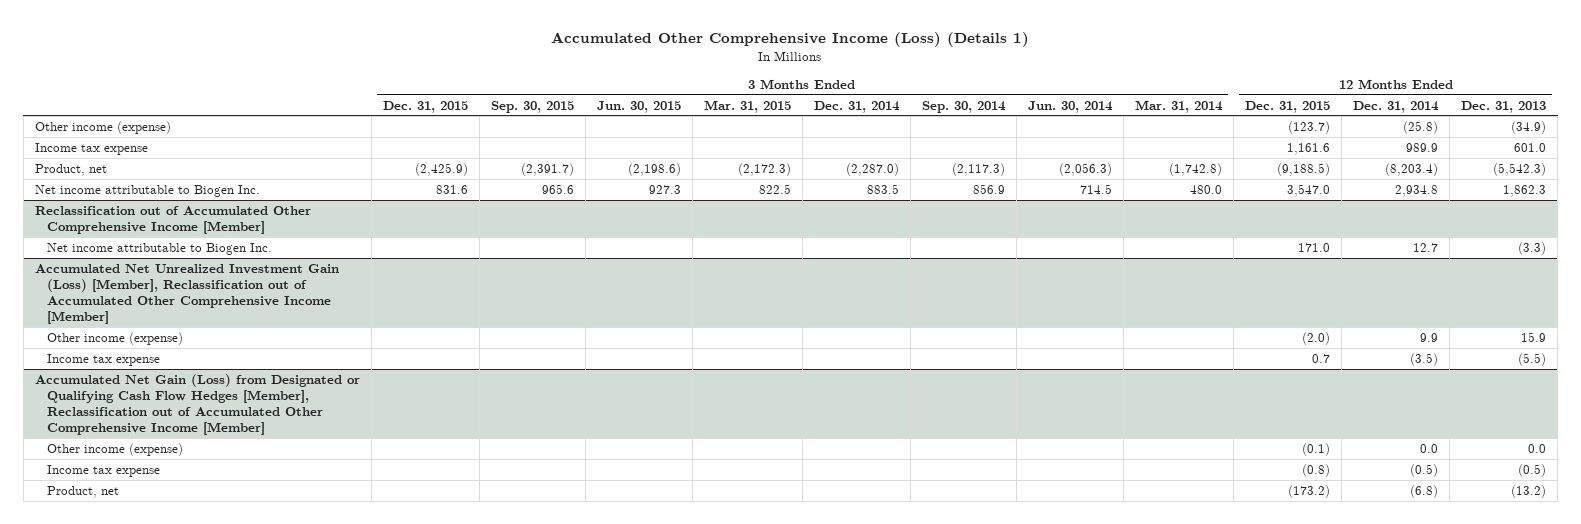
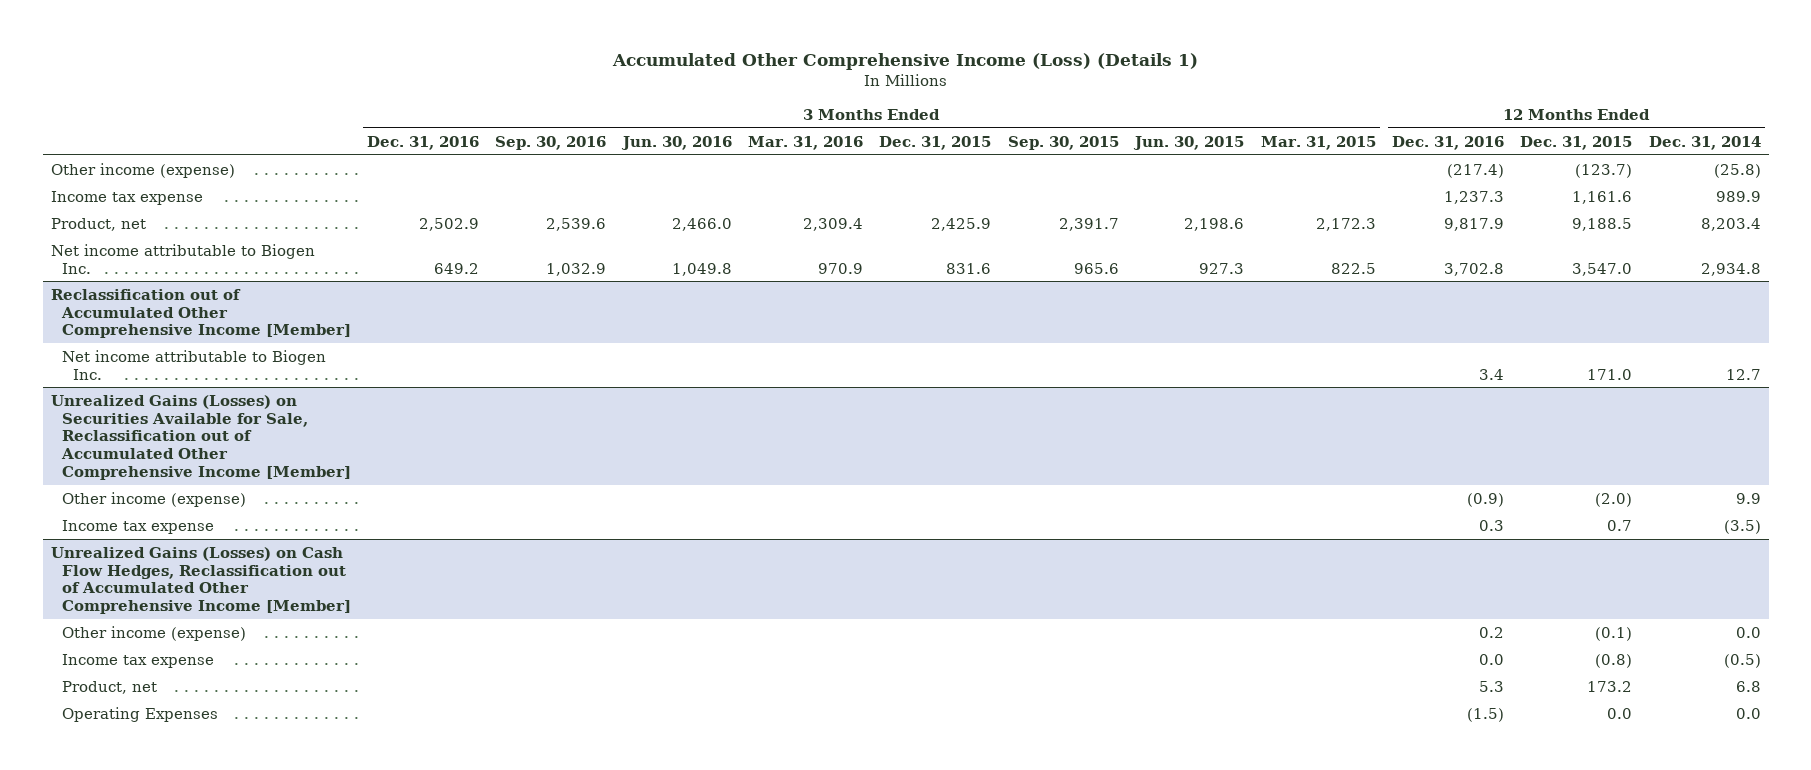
- | 3 Months Ended Dec. 31, 2015 | 3 Months Ended Sep. 30, 2015 | 3 Months Ended Jun. 30, 2015 | 3 Months Ended Mar. 31, 2015 | 3 Months Ended Dec. 31, 2014 | 3 Months Ended Sep. 30, 2014 | 3 Months Ended Jun. 30, 2014 | 3 Months Ended Mar. 31, 2014 | 12 Months Ended Dec. 31, 2015 | 12 Months Ended Dec. 31, 2014 | 12 Months Ended Dec. 31, 2013
+ | 3 Months Ended Dec. 31, 2016 | 3 Months Ended Sep. 30, 2016 | 3 Months Ended Jun. 30, 2016 | 3 Months Ended Mar. 31, 2016 | 3 Months Ended Dec. 31, 2015 | 3 Months Ended Sep. 30, 2015 | 3 Months Ended Jun. 30, 2015 | 3 Months Ended Mar. 31, 2015 | 12 Months Ended Dec. 31, 2016 | 12 Months Ended Dec. 31, 2015 | 12 Months Ended Dec. 31, 2014
- Product, net | (2,425.9) | (2,391.7) | (2,198.6) | (2,172.3) | (2,287.0) | (2,117.3) | (2,056.3) | (1,742.8) | (9,188.5) | (8,203.4) | (5,542.3)
+ Product, net | 2,502.9 | 2,539.6 | 2,466.0 | 2,309.4 | 2,425.9 | 2,391.7 | 2,198.6 | 2,172.3 | 9,817.9 | 9,188.5 | 8,203.4
- Accumulated Net Unrealized Investment Gain (Loss) [Member], Reclassification out of Accumulated Other Comprehensive Income [Member]
+ Unrealized Gains (Losses) on Securities Available for Sale, Reclassification out of Accumulated Other Comprehensive Income [Member]
- Accumulated Net Gain (Loss) from Designated or Qualifying Cash Flow Hedges [Member], Reclassification out of Accumulated Other Comprehensive Income [Member]
+ Unrealized Gains (Losses) on Cash Flow Hedges, Reclassification out of Accumulated Other Comprehensive Income [Member]
- Product, net | | | | | | | | | (173.2) | (6.8) | (13.2)
+ Product, net | | | | | | | | | 5.3 | 173.2 | 6.8
+ Operating Expenses | | | | | | | | | (1.5) | 0.0 | 0.0

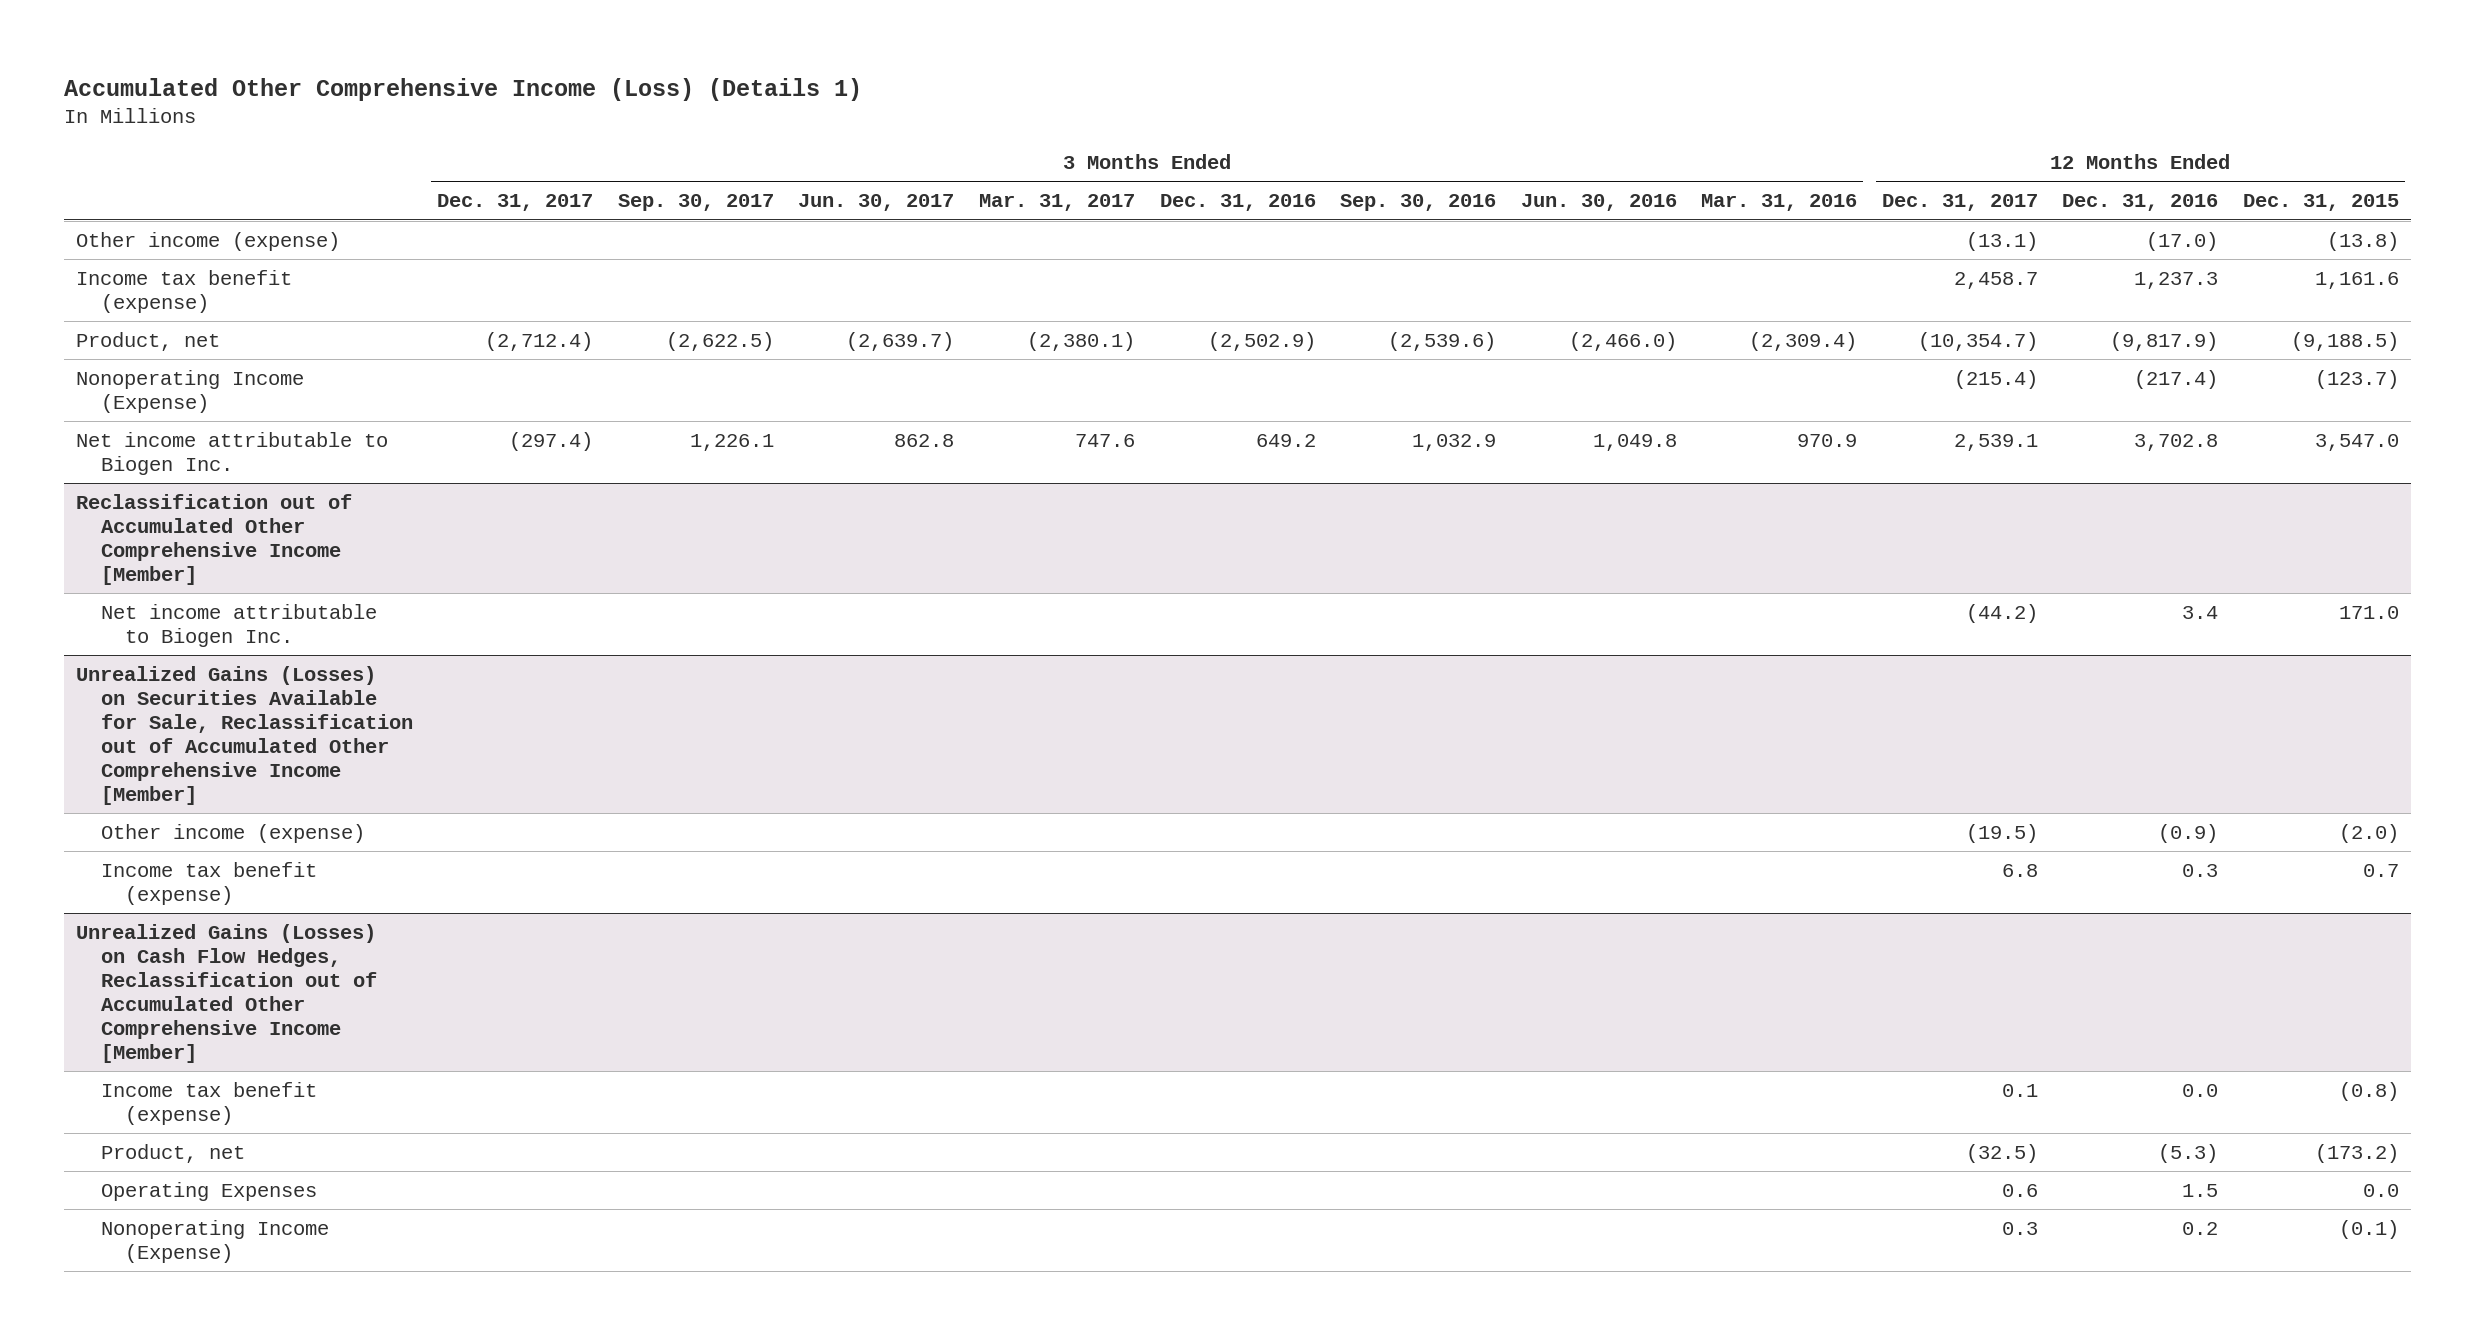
- | 3 Months Ended Dec. 31, 2016 | 3 Months Ended Sep. 30, 2016 | 3 Months Ended Jun. 30, 2016 | 3 Months Ended Mar. 31, 2016 | 3 Months Ended Dec. 31, 2015 | 3 Months Ended Sep. 30, 2015 | 3 Months Ended Jun. 30, 2015 | 3 Months Ended Mar. 31, 2015 | 12 Months Ended Dec. 31, 2016 | 12 Months Ended Dec. 31, 2015 | 12 Months Ended Dec. 31, 2014
+ | 3 Months Ended Dec. 31, 2017 | 3 Months Ended Sep. 30, 2017 | 3 Months Ended Jun. 30, 2017 | 3 Months Ended Mar. 31, 2017 | 3 Months Ended Dec. 31, 2016 | 3 Months Ended Sep. 30, 2016 | 3 Months Ended Jun. 30, 2016 | 3 Months Ended Mar. 31, 2016 | 12 Months Ended Dec. 31, 2017 | 12 Months Ended Dec. 31, 2016 | 12 Months Ended Dec. 31, 2015
- Other income (expense) | | | | | | | | | (217.4) | (123.7) | (25.8)
- Income tax expense | | | | | | | | | 1,237.3 | 1,161.6 | 989.9
- Product, net | 2,502.9 | 2,539.6 | 2,466.0 | 2,309.4 | 2,425.9 | 2,391.7 | 2,198.6 | 2,172.3 | 9,817.9 | 9,188.5 | 8,203.4
+ Other income (expense) | | | | | | | | | (13.1) | (17.0) | (13.8)
+ Income tax benefit (expense) | | | | | | | | | 2,458.7 | 1,237.3 | 1,161.6
+ Product, net | (2,712.4) | (2,622.5) | (2,639.7) | (2,380.1) | (2,502.9) | (2,539.6) | (2,466.0) | (2,309.4) | (10,354.7) | (9,817.9) | (9,188.5)
+ Nonoperating Income (Expense) | | | | | | | | | (215.4) | (217.4) | (123.7)
@ Unrealized Gains (Losses) on Securities Available for Sale, Reclassification out of Accumulated Other Comprehensive Income [Member]
- Income tax expense | | | | | | | | | 0.3 | 0.7 | (3.5)
+ Income tax benefit (expense) | | | | | | | | | 6.8 | 0.3 | 0.7
@ Unrealized Gains (Losses) on Cash Flow Hedges, Reclassification out of Accumulated Other Comprehensive Income [Member]
- Other income (expense) | | | | | | | | | 0.2 | (0.1) | 0.0
- Income tax expense | | | | | | | | | 0.0 | (0.8) | (0.5)
- Product, net | | | | | | | | | 5.3 | 173.2 | 6.8
- Operating Expenses | | | | | | | | | (1.5) | 0.0 | 0.0
+ Income tax benefit (expense) | | | | | | | | | 0.1 | 0.0 | (0.8)
+ Product, net | | | | | | | | | (32.5) | (5.3) | (173.2)
+ Operating Expenses | | | | | | | | | 0.6 | 1.5 | 0.0
+ Nonoperating Income (Expense) | | | | | | | | | 0.3 | 0.2 | (0.1)

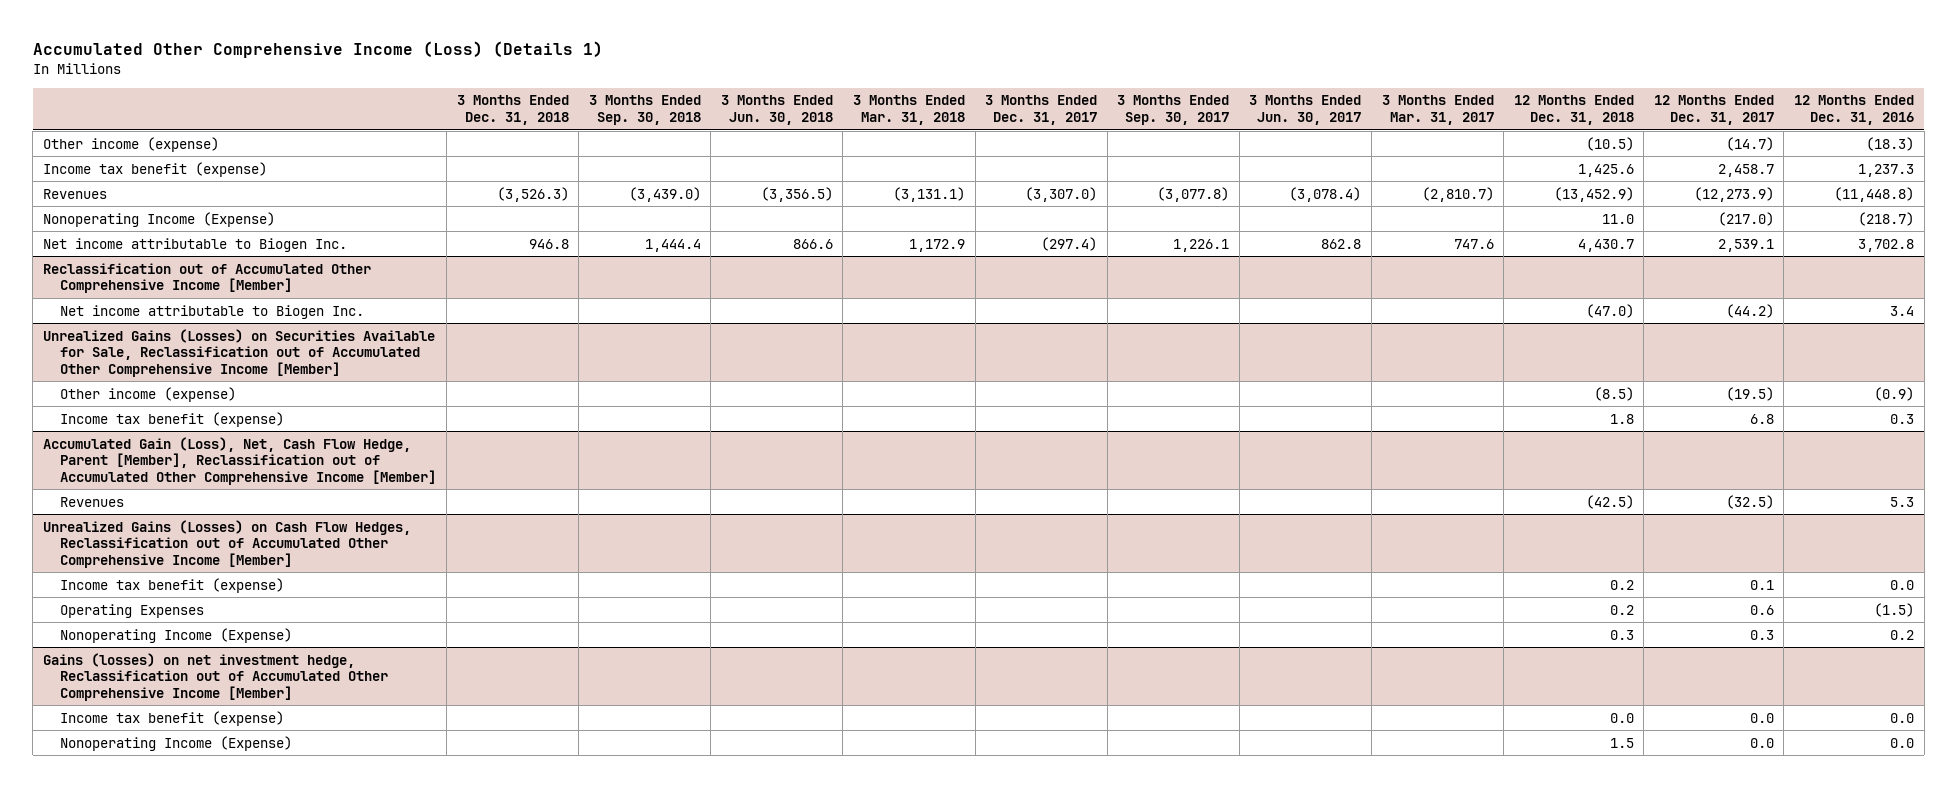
- | 3 Months Ended Dec. 31, 2017 | 3 Months Ended Sep. 30, 2017 | 3 Months Ended Jun. 30, 2017 | 3 Months Ended Mar. 31, 2017 | 3 Months Ended Dec. 31, 2016 | 3 Months Ended Sep. 30, 2016 | 3 Months Ended Jun. 30, 2016 | 3 Months Ended Mar. 31, 2016 | 12 Months Ended Dec. 31, 2017 | 12 Months Ended Dec. 31, 2016 | 12 Months Ended Dec. 31, 2015
+ | 3 Months Ended Dec. 31, 2018 | 3 Months Ended Sep. 30, 2018 | 3 Months Ended Jun. 30, 2018 | 3 Months Ended Mar. 31, 2018 | 3 Months Ended Dec. 31, 2017 | 3 Months Ended Sep. 30, 2017 | 3 Months Ended Jun. 30, 2017 | 3 Months Ended Mar. 31, 2017 | 12 Months Ended Dec. 31, 2018 | 12 Months Ended Dec. 31, 2017 | 12 Months Ended Dec. 31, 2016
- Other income (expense) | | | | | | | | | (13.1) | (17.0) | (13.8)
+ Other income (expense) | | | | | | | | | (10.5) | (14.7) | (18.3)
- Product, net | (2,712.4) | (2,622.5) | (2,639.7) | (2,380.1) | (2,502.9) | (2,539.6) | (2,466.0) | (2,309.4) | (10,354.7) | (9,817.9) | (9,188.5)
- Nonoperating Income (Expense) | | | | | | | | | (215.4) | (217.4) | (123.7)
+ Revenues | (3,526.3) | (3,439.0) | (3,356.5) | (3,131.1) | (3,307.0) | (3,077.8) | (3,078.4) | (2,810.7) | (13,452.9) | (12,273.9) | (11,448.8)
+ Nonoperating Income (Expense) | | | | | | | | | 11.0 | (217.0) | (218.7)
+ Accumulated Gain (Loss), Net, Cash Flow Hedge, Parent [Member], Reclassification out of Accumulated Other Comprehensive Income [Member]
+ Revenues | | | | | | | | | (42.5) | (32.5) | 5.3
@ Unrealized Gains (Losses) on Cash Flow Hedges, Reclassification out of Accumulated Other Comprehensive Income [Member]
- Product, net | | | | | | | | | (32.5) | (5.3) | (173.2)
- Operating Expenses | | | | | | | | | 0.6 | 1.5 | 0.0
+ Operating Expenses | | | | | | | | | 0.2 | 0.6 | (1.5)
+ Gains (losses) on net investment hedge, Reclassification out of Accumulated Other Comprehensive Income [Member]
+ Income tax benefit (expense) | | | | | | | | | 0.0 | 0.0 | 0.0
+ Nonoperating Income (Expense) | | | | | | | | | 1.5 | 0.0 | 0.0

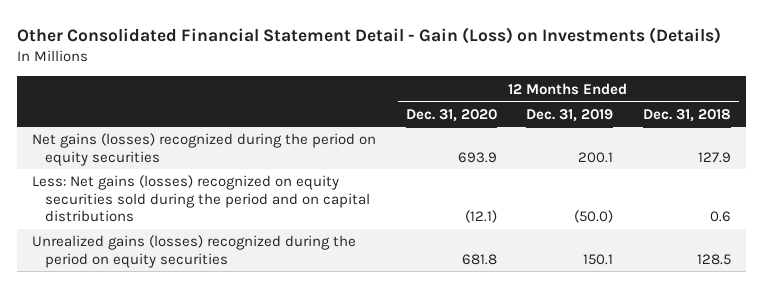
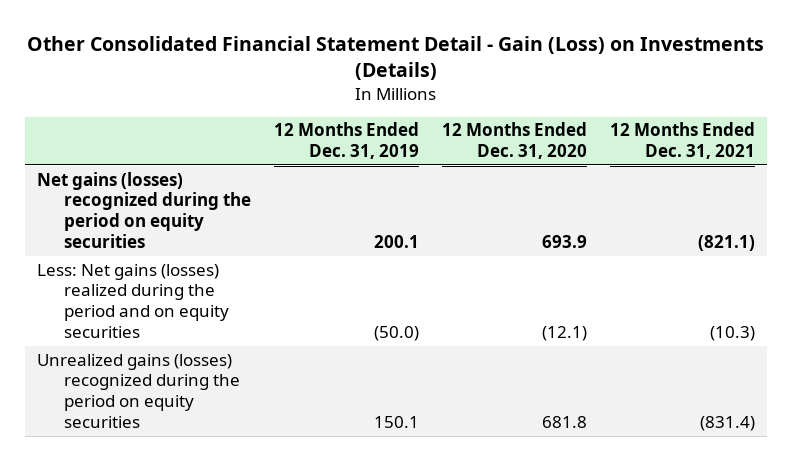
- | 12 Months Ended Dec. 31, 2020 | 12 Months Ended Dec. 31, 2019 | 12 Months Ended Dec. 31, 2018
+ | 12 Months Ended Dec. 31, 2019 | 12 Months Ended Dec. 31, 2020 | 12 Months Ended Dec. 31, 2021
- Less: Net gains (losses) recognized on equity securities sold during the period and on capital distributions | (12.1) | (50.0) | 0.6
+ Less: Net gains (losses) realized during the period and on equity securities | (50.0) | (12.1) | (10.3)

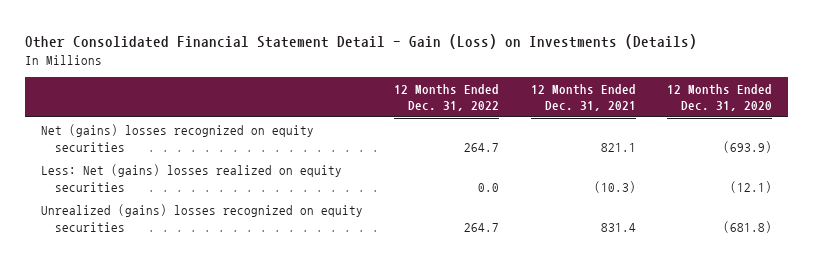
- | 12 Months Ended Dec. 31, 2019 | 12 Months Ended Dec. 31, 2020 | 12 Months Ended Dec. 31, 2021
+ | 12 Months Ended Dec. 31, 2022 | 12 Months Ended Dec. 31, 2021 | 12 Months Ended Dec. 31, 2020
- Net gains (losses) recognized during the period on equity securities | 200.1 | 693.9 | (821.1)
- Less: Net gains (losses) realized during the period and on equity securities | (50.0) | (12.1) | (10.3)
- Unrealized gains (losses) recognized during the period on equity securities | 150.1 | 681.8 | (831.4)
+ Net (gains) losses recognized on equity securities | 264.7 | 821.1 | (693.9)
+ Less: Net (gains) losses realized on equity securities | 0.0 | (10.3) | (12.1)
+ Unrealized (gains) losses recognized on equity securities | 264.7 | 831.4 | (681.8)

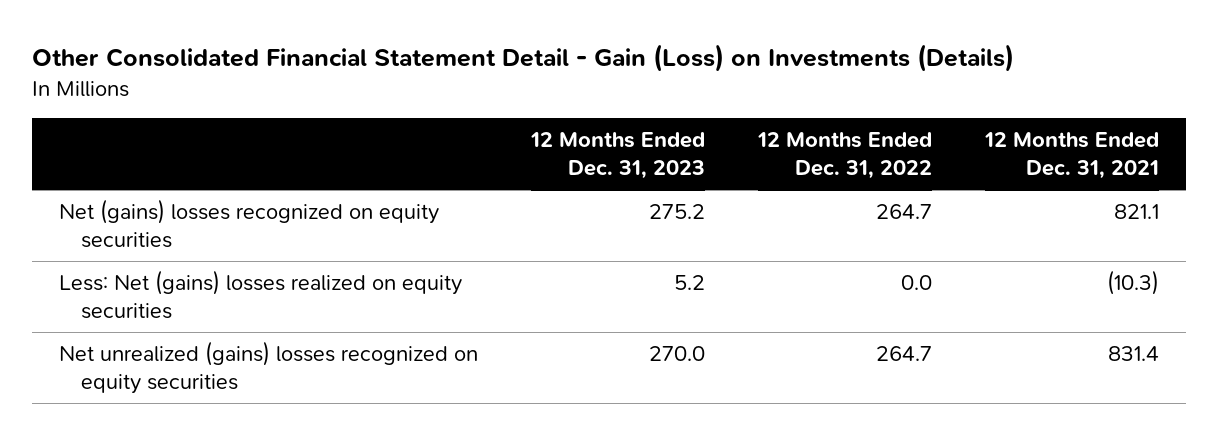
- | 12 Months Ended Dec. 31, 2022 | 12 Months Ended Dec. 31, 2021 | 12 Months Ended Dec. 31, 2020
+ | 12 Months Ended Dec. 31, 2023 | 12 Months Ended Dec. 31, 2022 | 12 Months Ended Dec. 31, 2021
- Unrealized (gains) losses recognized on equity securities | 264.7 | 831.4 | (681.8)
+ Net unrealized (gains) losses recognized on equity securities | 270.0 | 264.7 | 831.4

